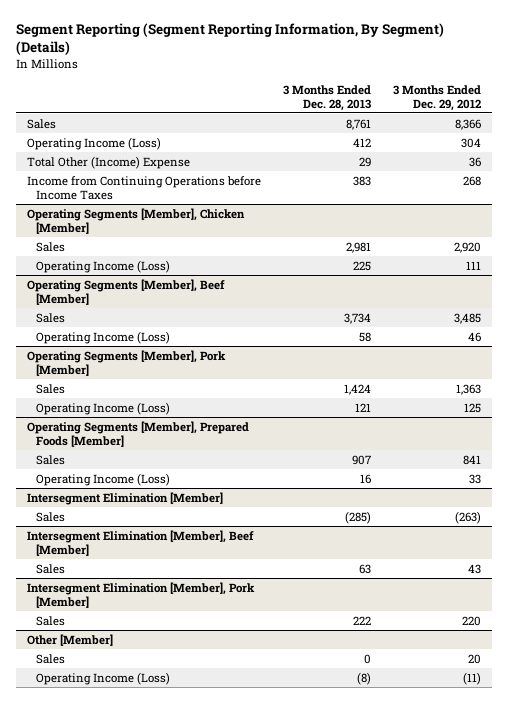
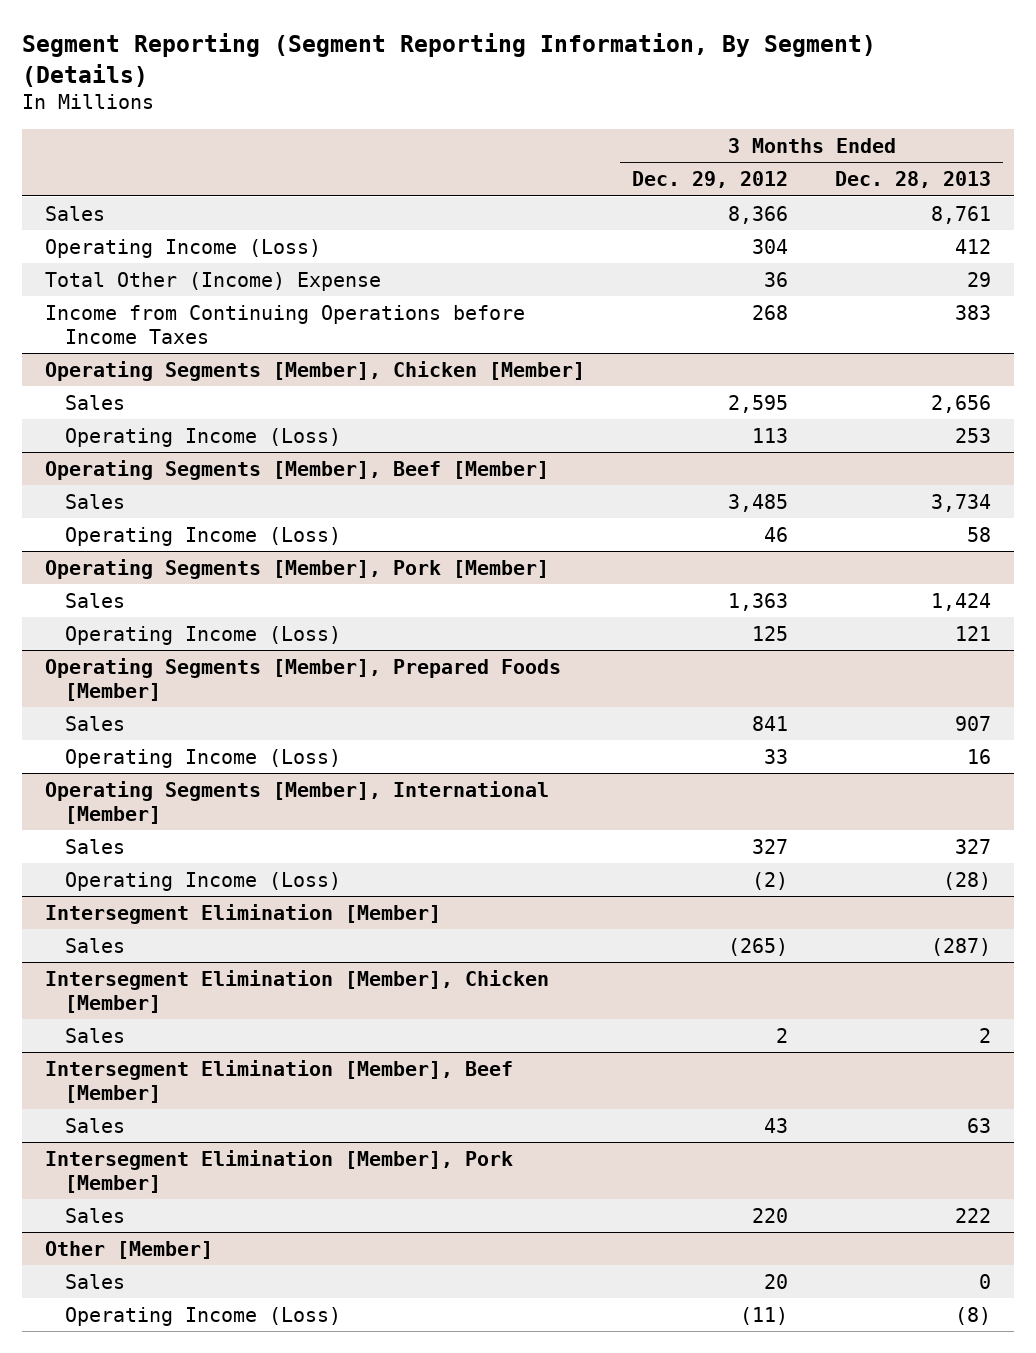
- | 3 Months Ended Dec. 28, 2013 | 3 Months Ended Dec. 29, 2012
+ | 3 Months Ended Dec. 29, 2012 | 3 Months Ended Dec. 28, 2013
@ Operating Segments [Member], Chicken [Member]
- Sales | 2,981 | 2,920
- Operating Income (Loss) | 225 | 111
+ Sales | 2,595 | 2,656
+ Operating Income (Loss) | 113 | 253
+ Operating Segments [Member], International [Member]
+ Sales | 327 | 327
+ Operating Income (Loss) | (2) | (28)
@ Intersegment Elimination [Member]
- Sales | (285) | (263)
+ Sales | (265) | (287)
+ Intersegment Elimination [Member], Chicken [Member]
+ Sales | 2 | 2

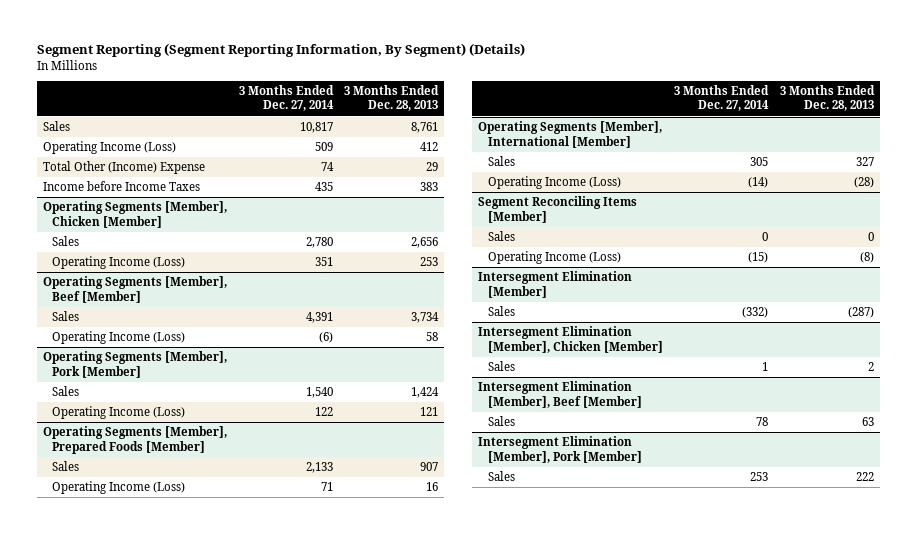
- | 3 Months Ended Dec. 29, 2012 | 3 Months Ended Dec. 28, 2013
+ | 3 Months Ended Dec. 27, 2014 | 3 Months Ended Dec. 28, 2013
- Income from Continuing Operations before Income Taxes | 268 | 383
+ Income before Income Taxes | 435 | 383
+ Segment Reconciling Items [Member]
+ Sales | 0 | 0
+ Operating Income (Loss) | (15) | (8)
- Other [Member]
- Sales | 20 | 0
- Operating Income (Loss) | (11) | (8)

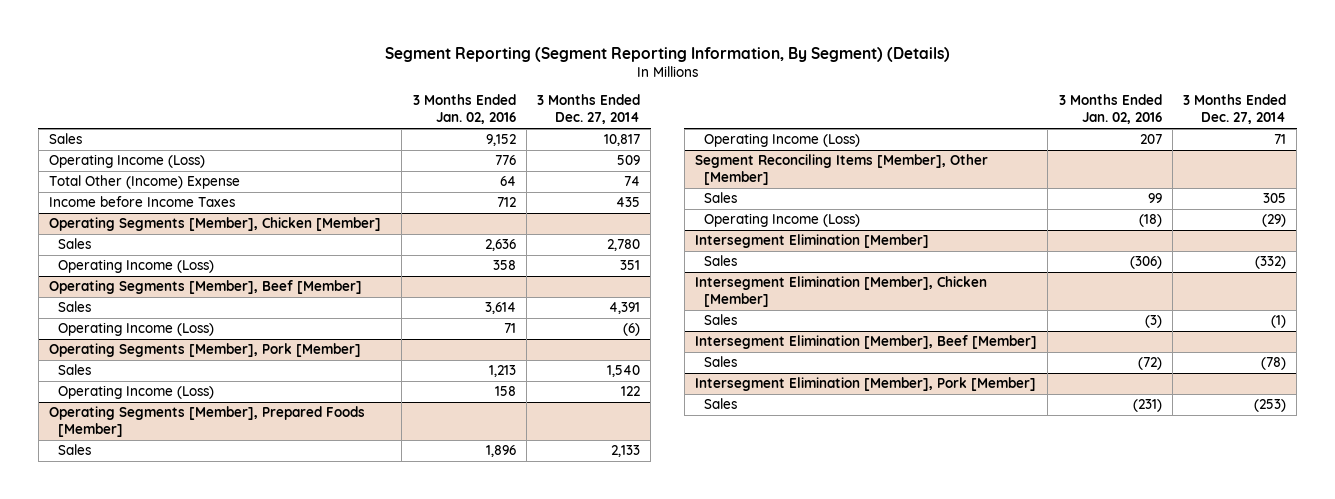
- | 3 Months Ended Dec. 27, 2014 | 3 Months Ended Dec. 28, 2013
+ | 3 Months Ended Jan. 02, 2016 | 3 Months Ended Dec. 27, 2014
- Operating Segments [Member], International [Member]
+ Segment Reconciling Items [Member], Other [Member]
- Operating Income (Loss) | (14) | (28)
- Segment Reconciling Items [Member]
- Sales | 0 | 0
- Operating Income (Loss) | (15) | (8)
+ Operating Income (Loss) | (18) | (29)
@ Intersegment Elimination [Member], Chicken [Member]
- Sales | 1 | 2
+ Sales | (3) | (1)
@ Intersegment Elimination [Member], Beef [Member]
- Sales | 78 | 63
+ Sales | (72) | (78)
@ Intersegment Elimination [Member], Pork [Member]
- Sales | 253 | 222
+ Sales | (231) | (253)

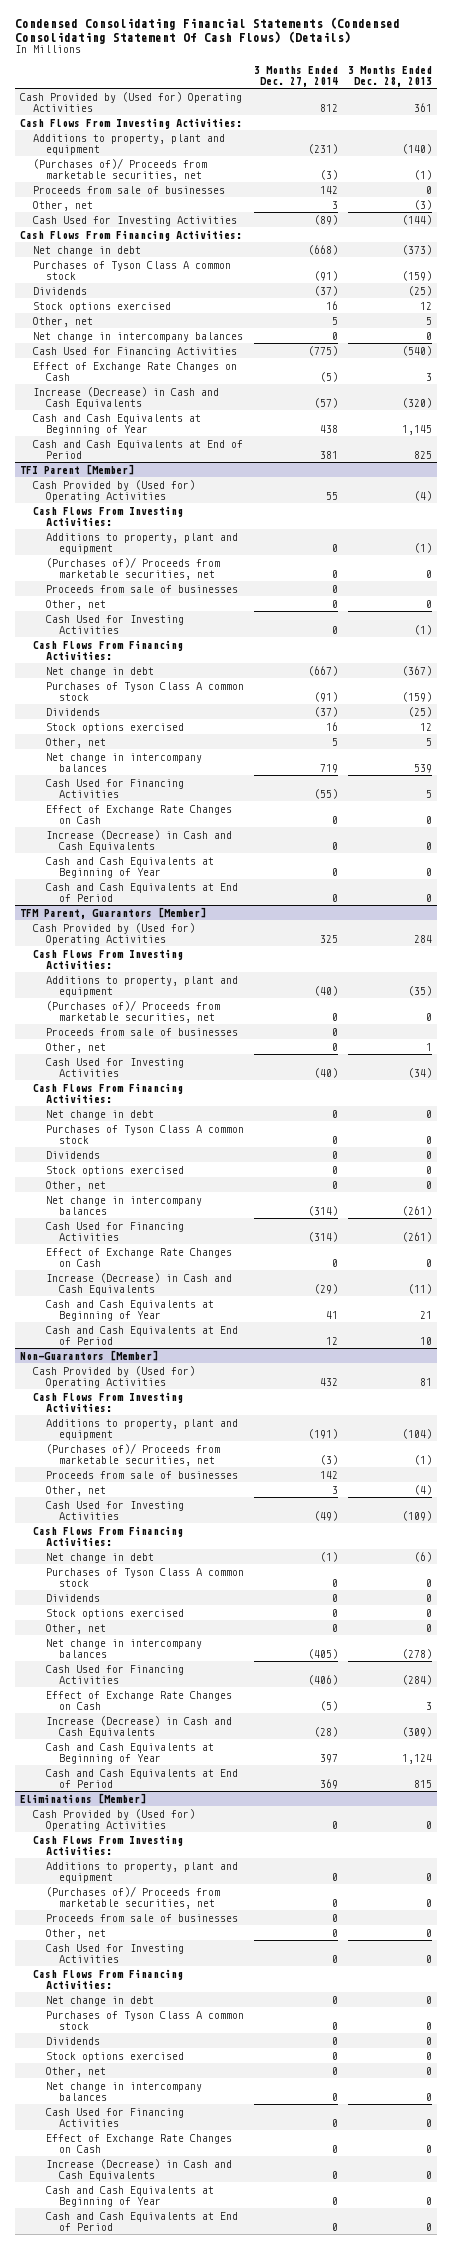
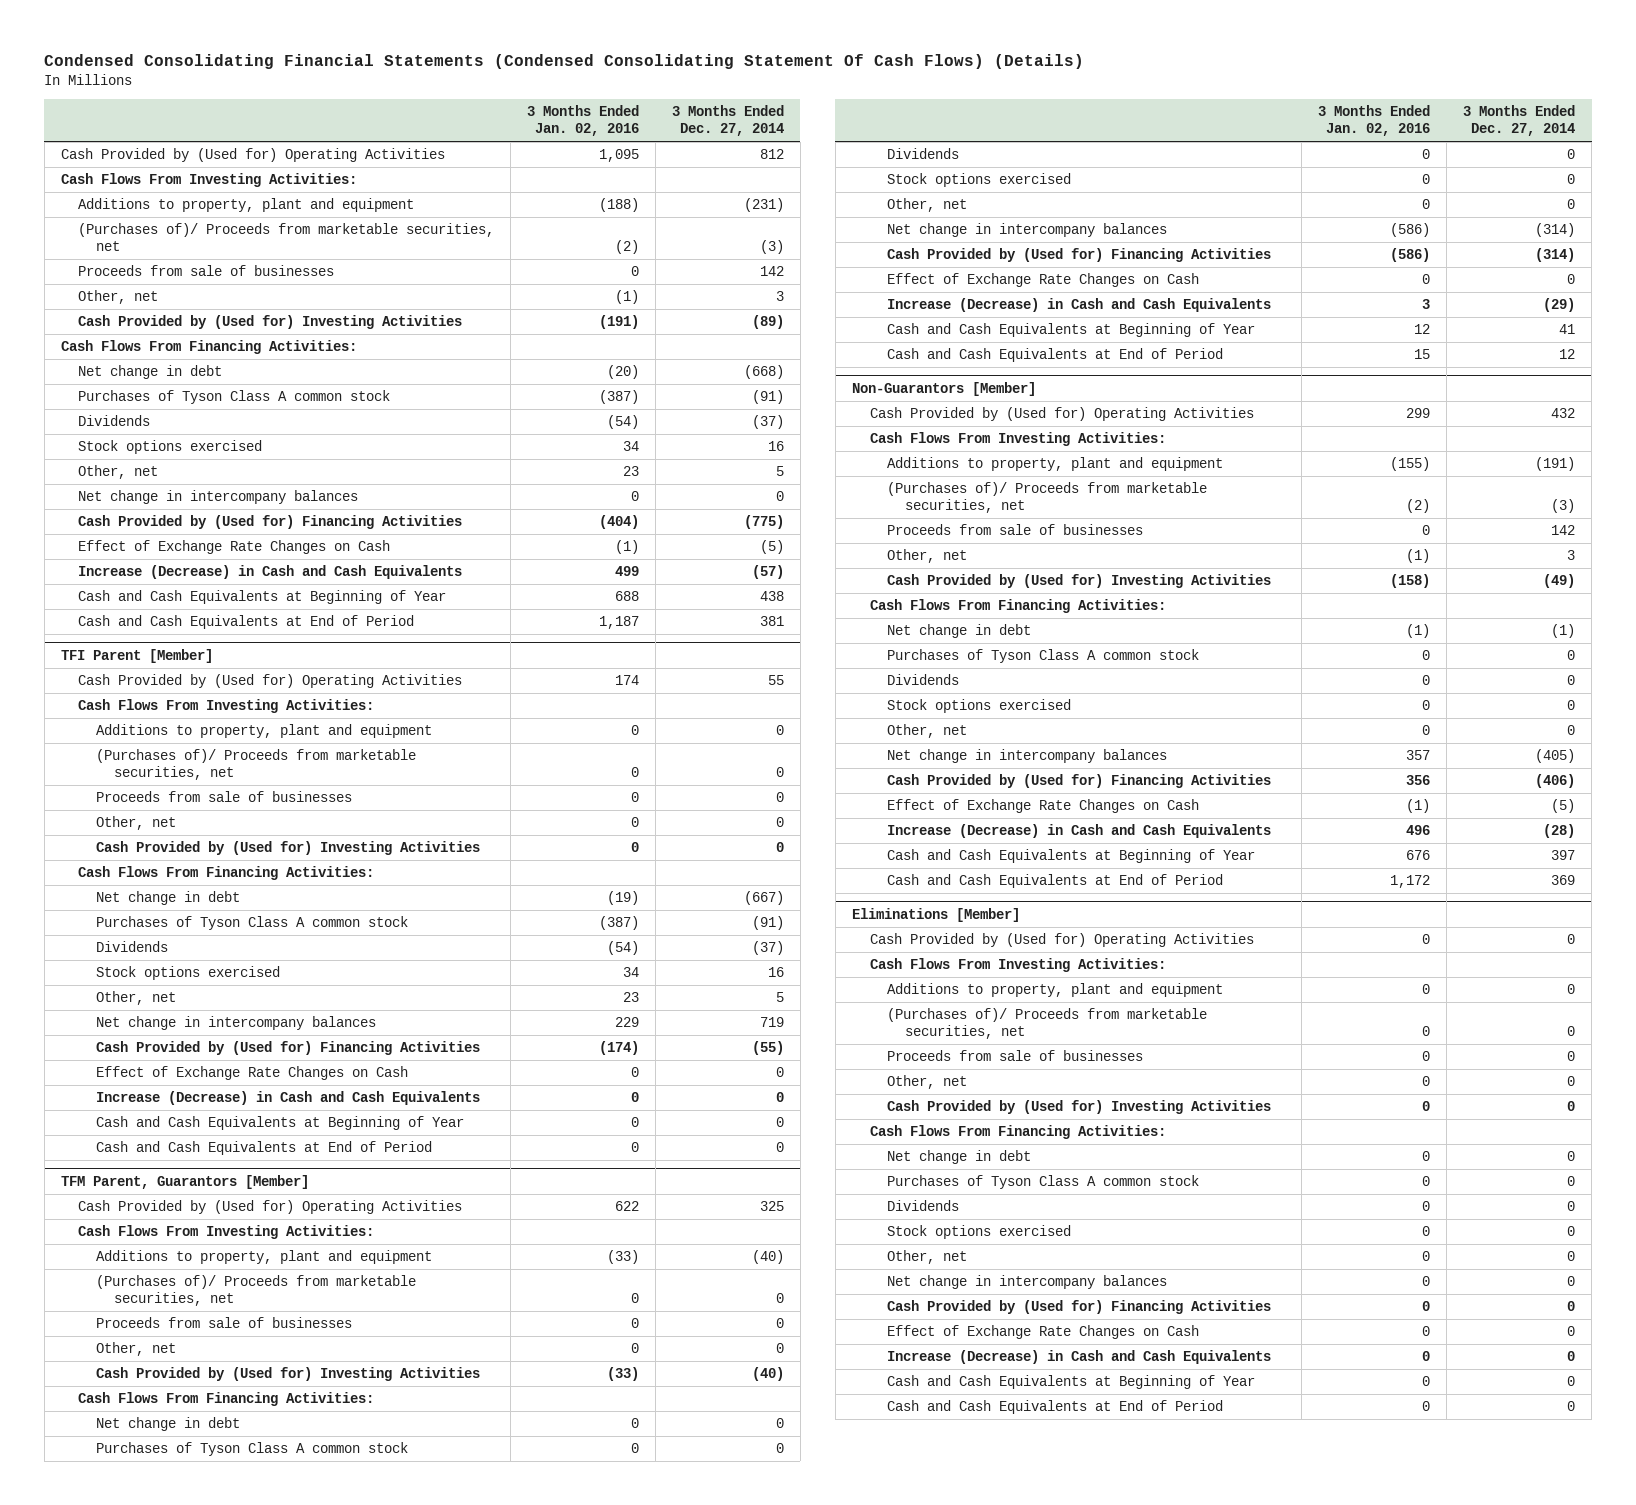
- | 3 Months Ended Dec. 27, 2014 | 3 Months Ended Dec. 28, 2013
+ | 3 Months Ended Jan. 02, 2016 | 3 Months Ended Dec. 27, 2014
- Cash Used for Investing Activities | (89) | (144)
+ Cash Provided by (Used for) Investing Activities | (191) | (89)
- Cash Used for Financing Activities | (775) | (540)
+ Cash Provided by (Used for) Financing Activities | (404) | (775)
@ TFI Parent [Member]
- Cash Used for Investing Activities | 0 | (1)
+ Cash Provided by (Used for) Investing Activities | 0 | 0
- Cash Used for Financing Activities | (55) | 5
+ Cash Provided by (Used for) Financing Activities | (174) | (55)
@ TFM Parent, Guarantors [Member]
- Cash Used for Investing Activities | (40) | (34)
+ Cash Provided by (Used for) Investing Activities | (33) | (40)
- Cash Used for Financing Activities | (314) | (261)
+ Cash Provided by (Used for) Financing Activities | (586) | (314)
@ Non-Guarantors [Member]
- Cash Used for Investing Activities | (49) | (109)
+ Cash Provided by (Used for) Investing Activities | (158) | (49)
- Cash Used for Financing Activities | (406) | (284)
+ Cash Provided by (Used for) Financing Activities | 356 | (406)
@ Eliminations [Member]
- Cash Used for Investing Activities | 0 | 0
+ Cash Provided by (Used for) Investing Activities | 0 | 0
- Cash Used for Financing Activities | 0 | 0
+ Cash Provided by (Used for) Financing Activities | 0 | 0

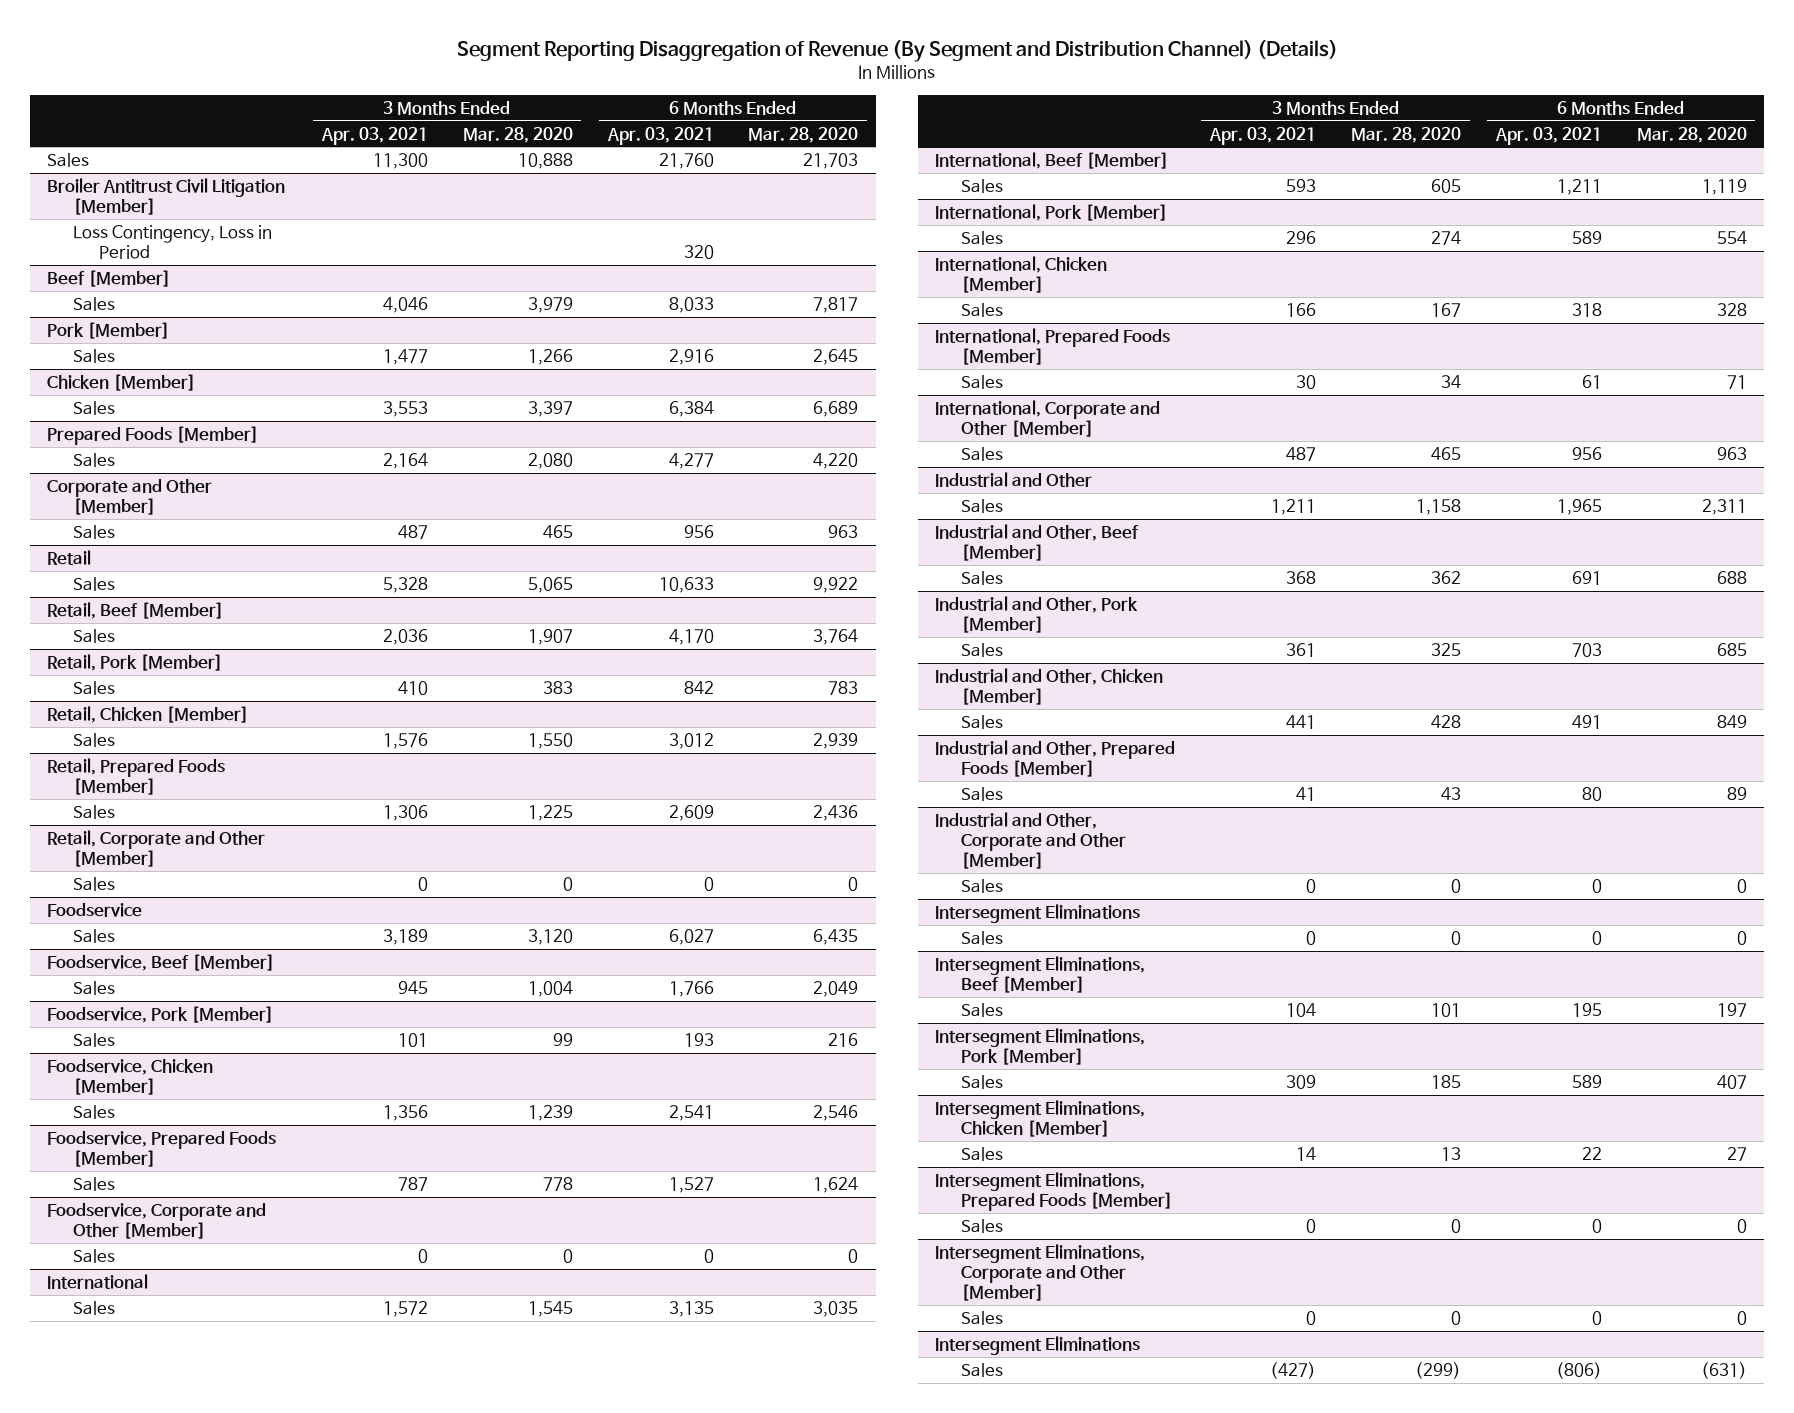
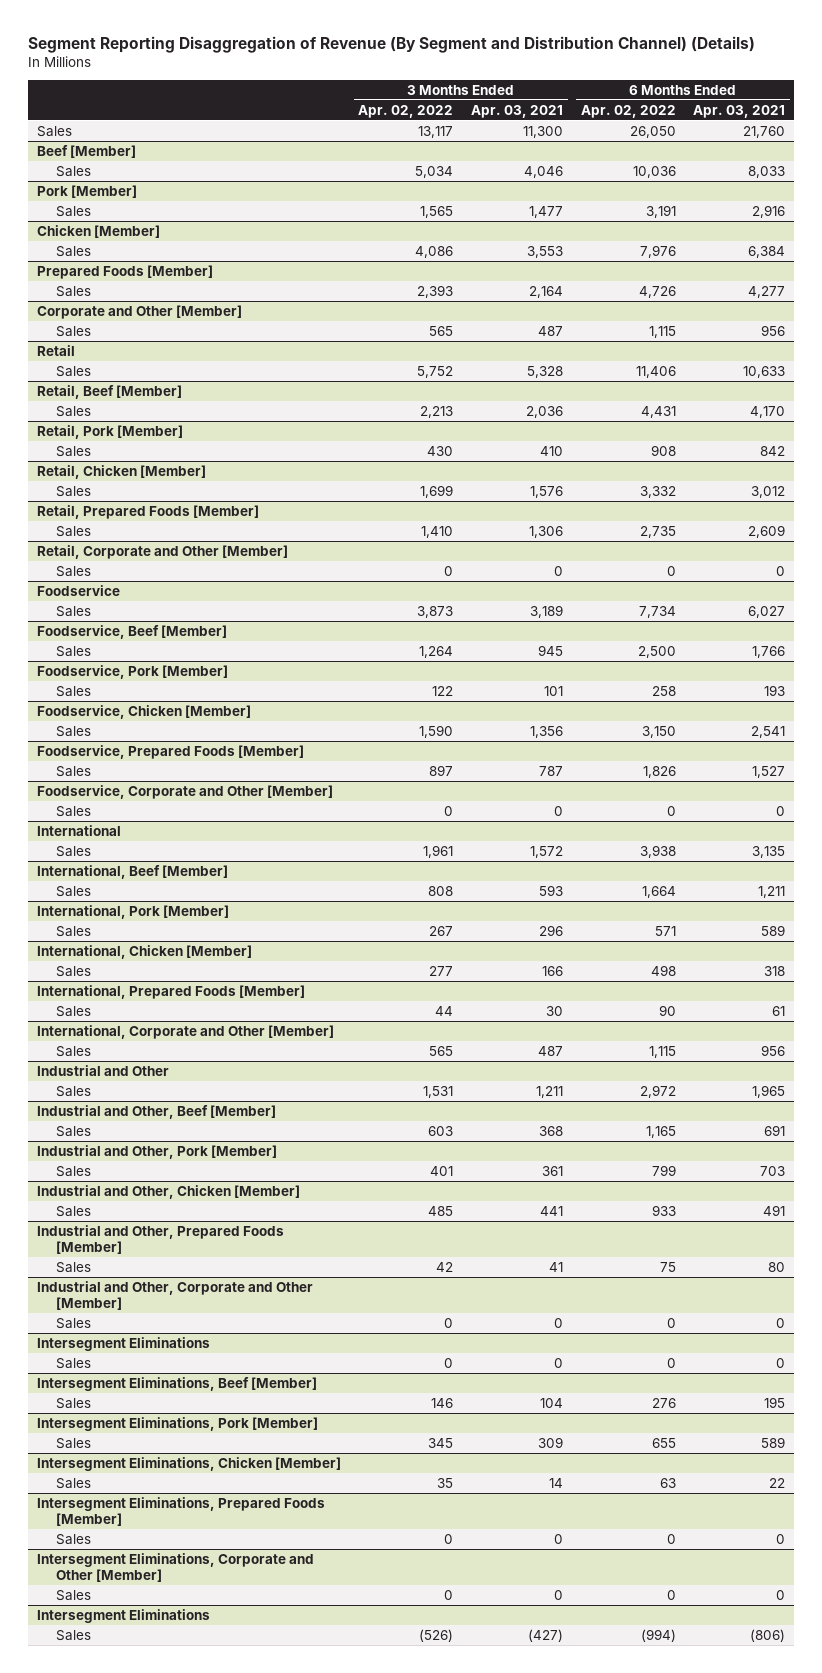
- | 3 Months Ended Apr. 03, 2021 | 3 Months Ended Mar. 28, 2020 | 6 Months Ended Apr. 03, 2021 | 6 Months Ended Mar. 28, 2020
+ | 3 Months Ended Apr. 02, 2022 | 3 Months Ended Apr. 03, 2021 | 6 Months Ended Apr. 02, 2022 | 6 Months Ended Apr. 03, 2021
- Broiler Antitrust Civil Litigation [Member]
- Loss Contingency, Loss in Period | | | 320 |

